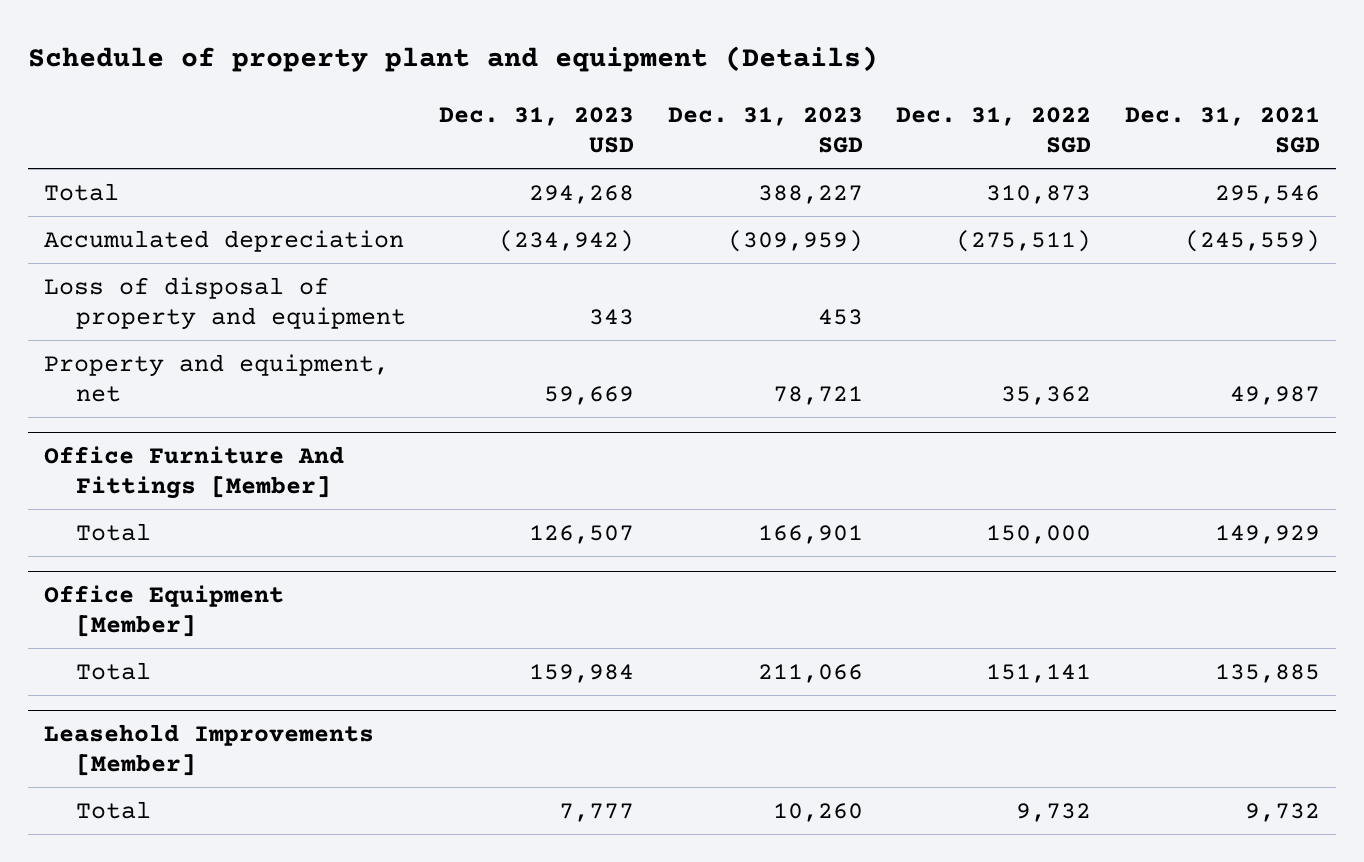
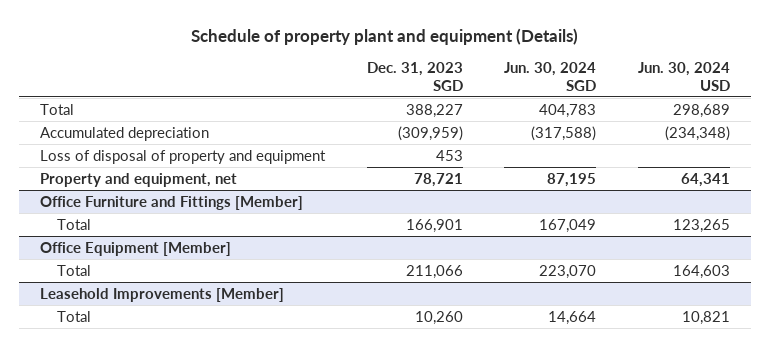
- | Dec. 31, 2023 USD | Dec. 31, 2023 SGD | Dec. 31, 2022 SGD | Dec. 31, 2021 SGD
+ | Dec. 31, 2023 SGD | Jun. 30, 2024 SGD | Jun. 30, 2024 USD
- Office Furniture And Fittings [Member]
+ Office Furniture and Fittings [Member]

